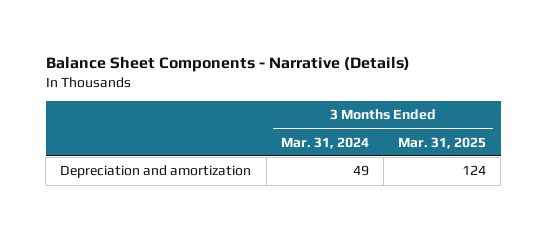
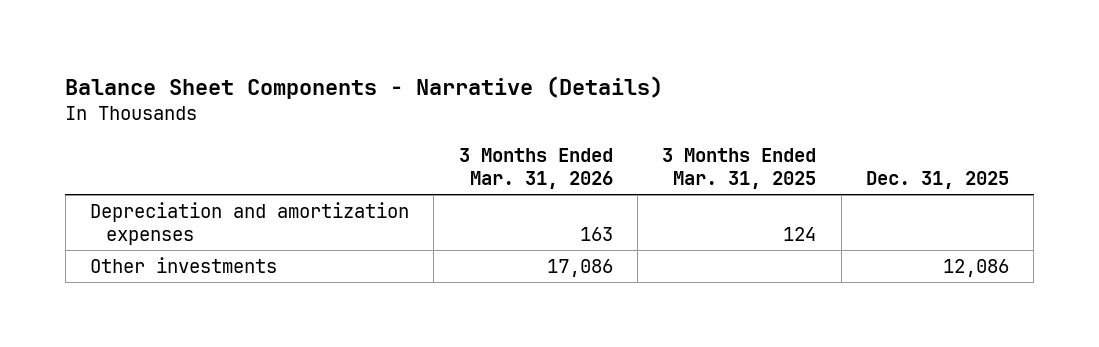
- | 3 Months Ended Mar. 31, 2024 | 3 Months Ended Mar. 31, 2025
+ | 3 Months Ended Mar. 31, 2026 | 3 Months Ended Mar. 31, 2025 | Dec. 31, 2025
- Depreciation and amortization | 49 | 124
+ Depreciation and amortization expenses | 163 | 124 |
+ Other investments | 17,086 | | 12,086

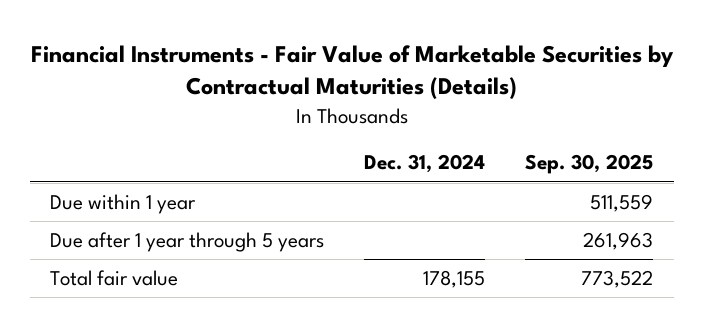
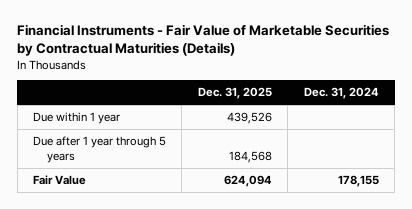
- | Dec. 31, 2024 | Sep. 30, 2025
+ | Dec. 31, 2025 | Dec. 31, 2024
- Total fair value | 178,155 | 773,522
+ Fair Value | 624,094 | 178,155

